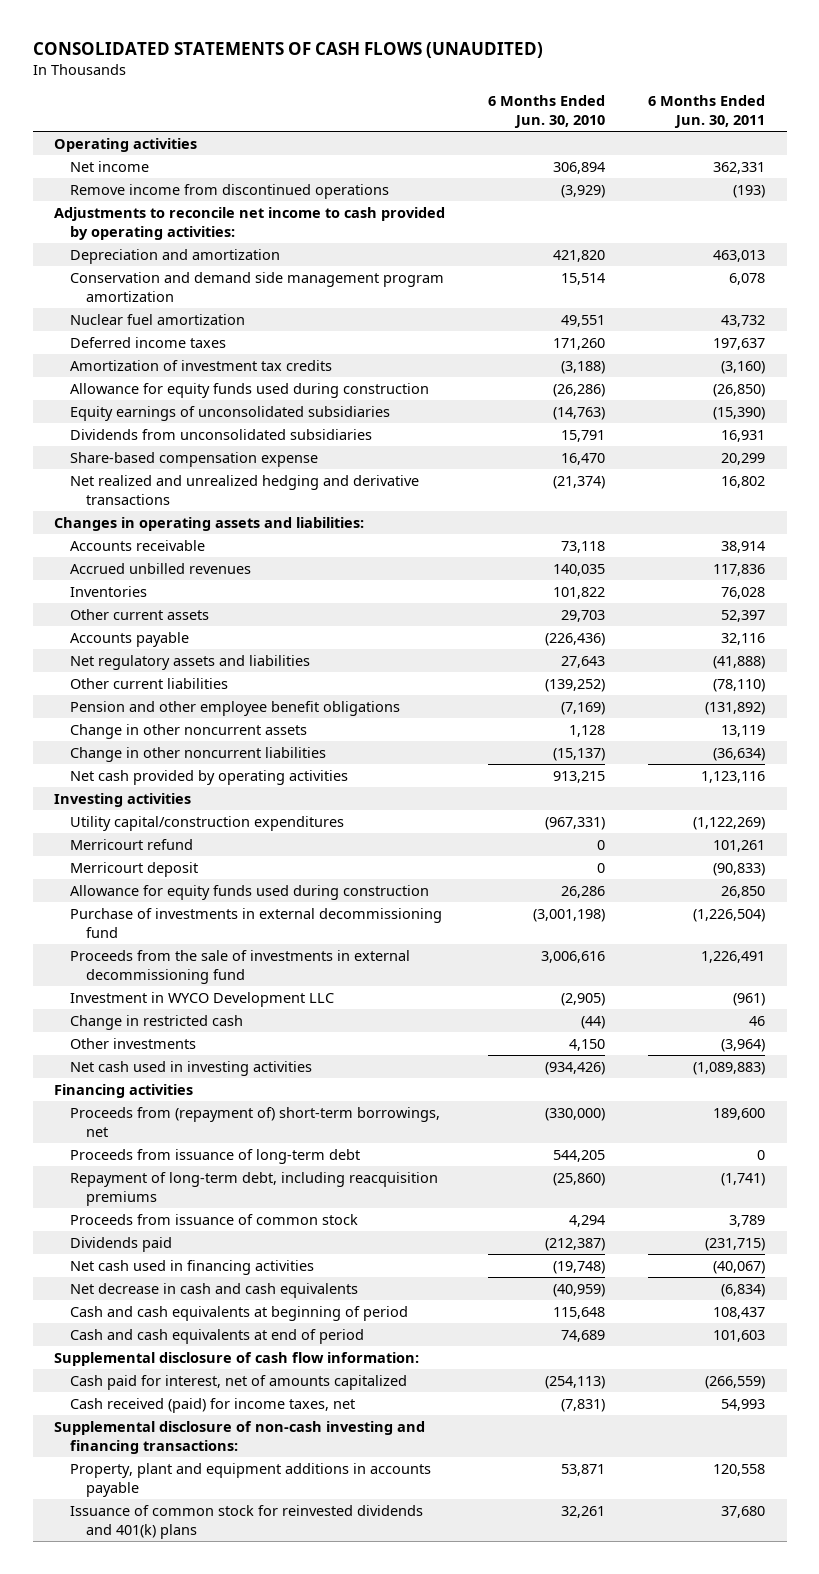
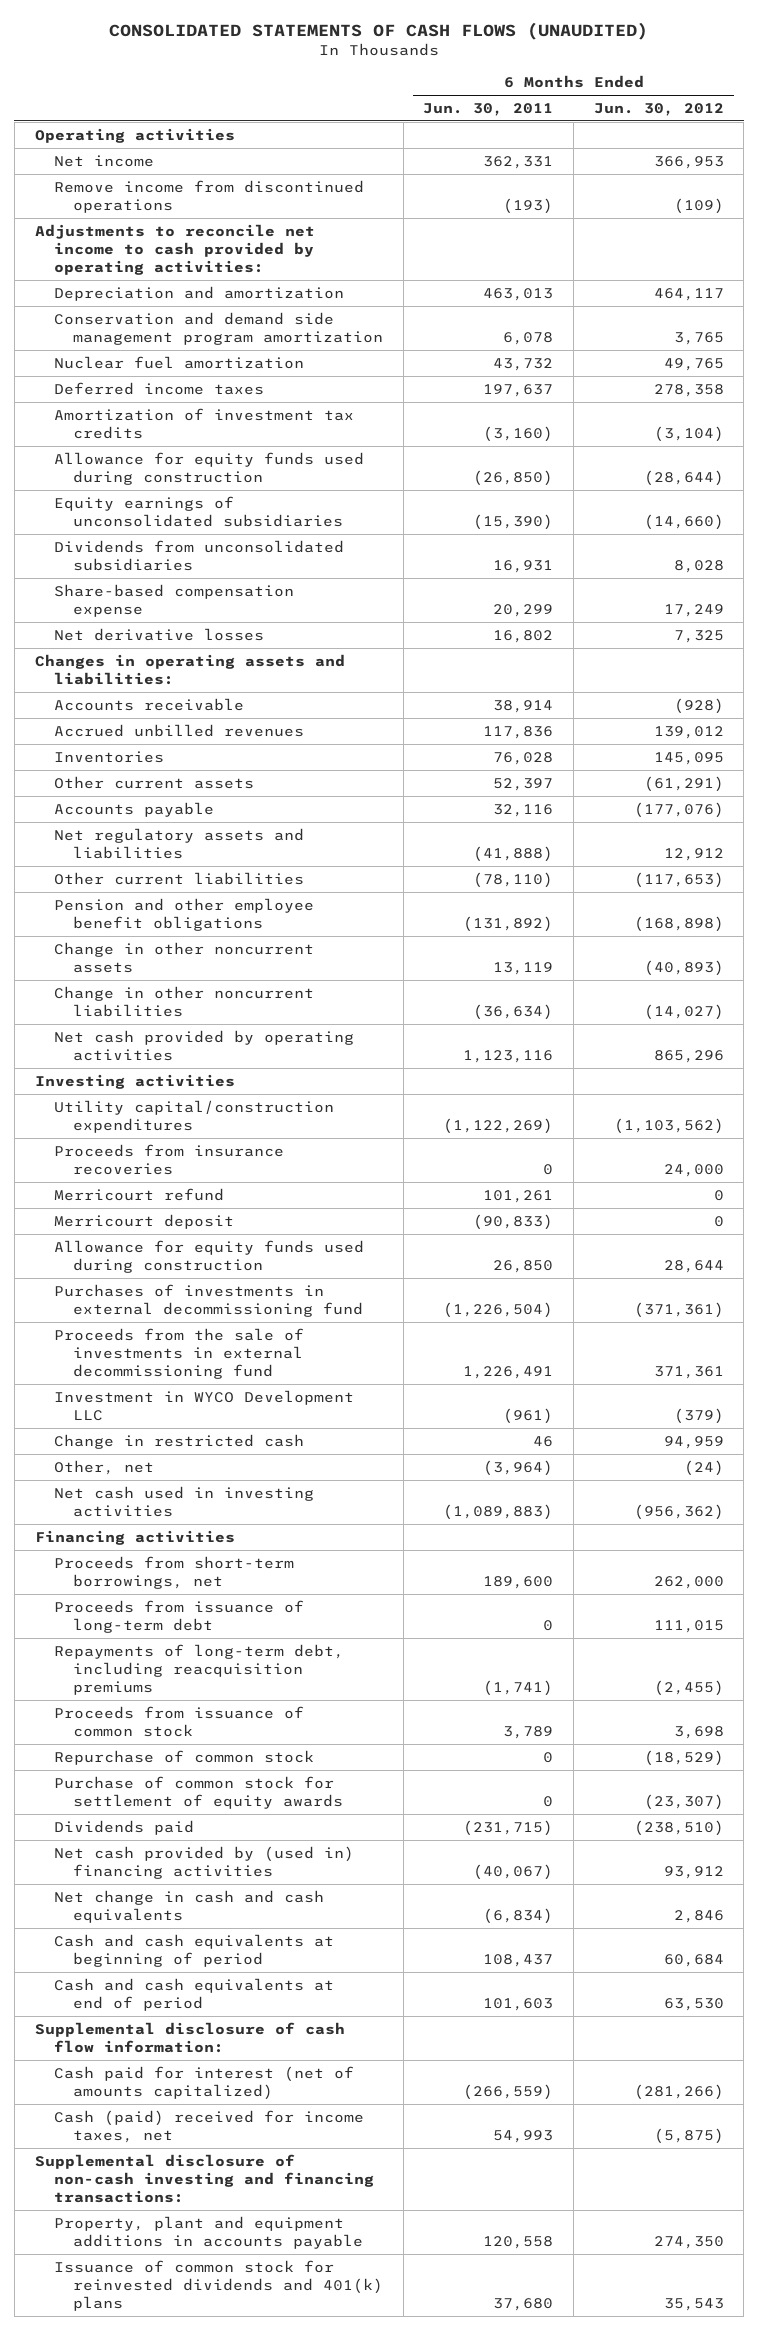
- | 6 Months Ended Jun. 30, 2010 | 6 Months Ended Jun. 30, 2011
+ | 6 Months Ended Jun. 30, 2011 | 6 Months Ended Jun. 30, 2012
- Net realized and unrealized hedging and derivative transactions | (21,374) | 16,802
+ Net derivative losses | 16,802 | 7,325
+ Proceeds from insurance recoveries | 0 | 24,000
- Purchase of investments in external decommissioning fund | (3,001,198) | (1,226,504)
+ Purchases of investments in external decommissioning fund | (1,226,504) | (371,361)
- Other investments | 4,150 | (3,964)
+ Other, net | (3,964) | (24)
- Proceeds from (repayment of) short-term borrowings, net | (330,000) | 189,600
+ Proceeds from short-term borrowings, net | 189,600 | 262,000
- Repayment of long-term debt, including reacquisition premiums | (25,860) | (1,741)
+ Repayments of long-term debt, including reacquisition premiums | (1,741) | (2,455)
+ Repurchase of common stock | 0 | (18,529)
+ Purchase of common stock for settlement of equity awards | 0 | (23,307)
- Net cash used in financing activities | (19,748) | (40,067)
- Net decrease in cash and cash equivalents | (40,959) | (6,834)
+ Net cash provided by (used in) financing activities | (40,067) | 93,912
+ Net change in cash and cash equivalents | (6,834) | 2,846
- Cash paid for interest, net of amounts capitalized | (254,113) | (266,559)
- Cash received (paid) for income taxes, net | (7,831) | 54,993
+ Cash paid for interest (net of amounts capitalized) | (266,559) | (281,266)
+ Cash (paid) received for income taxes, net | 54,993 | (5,875)

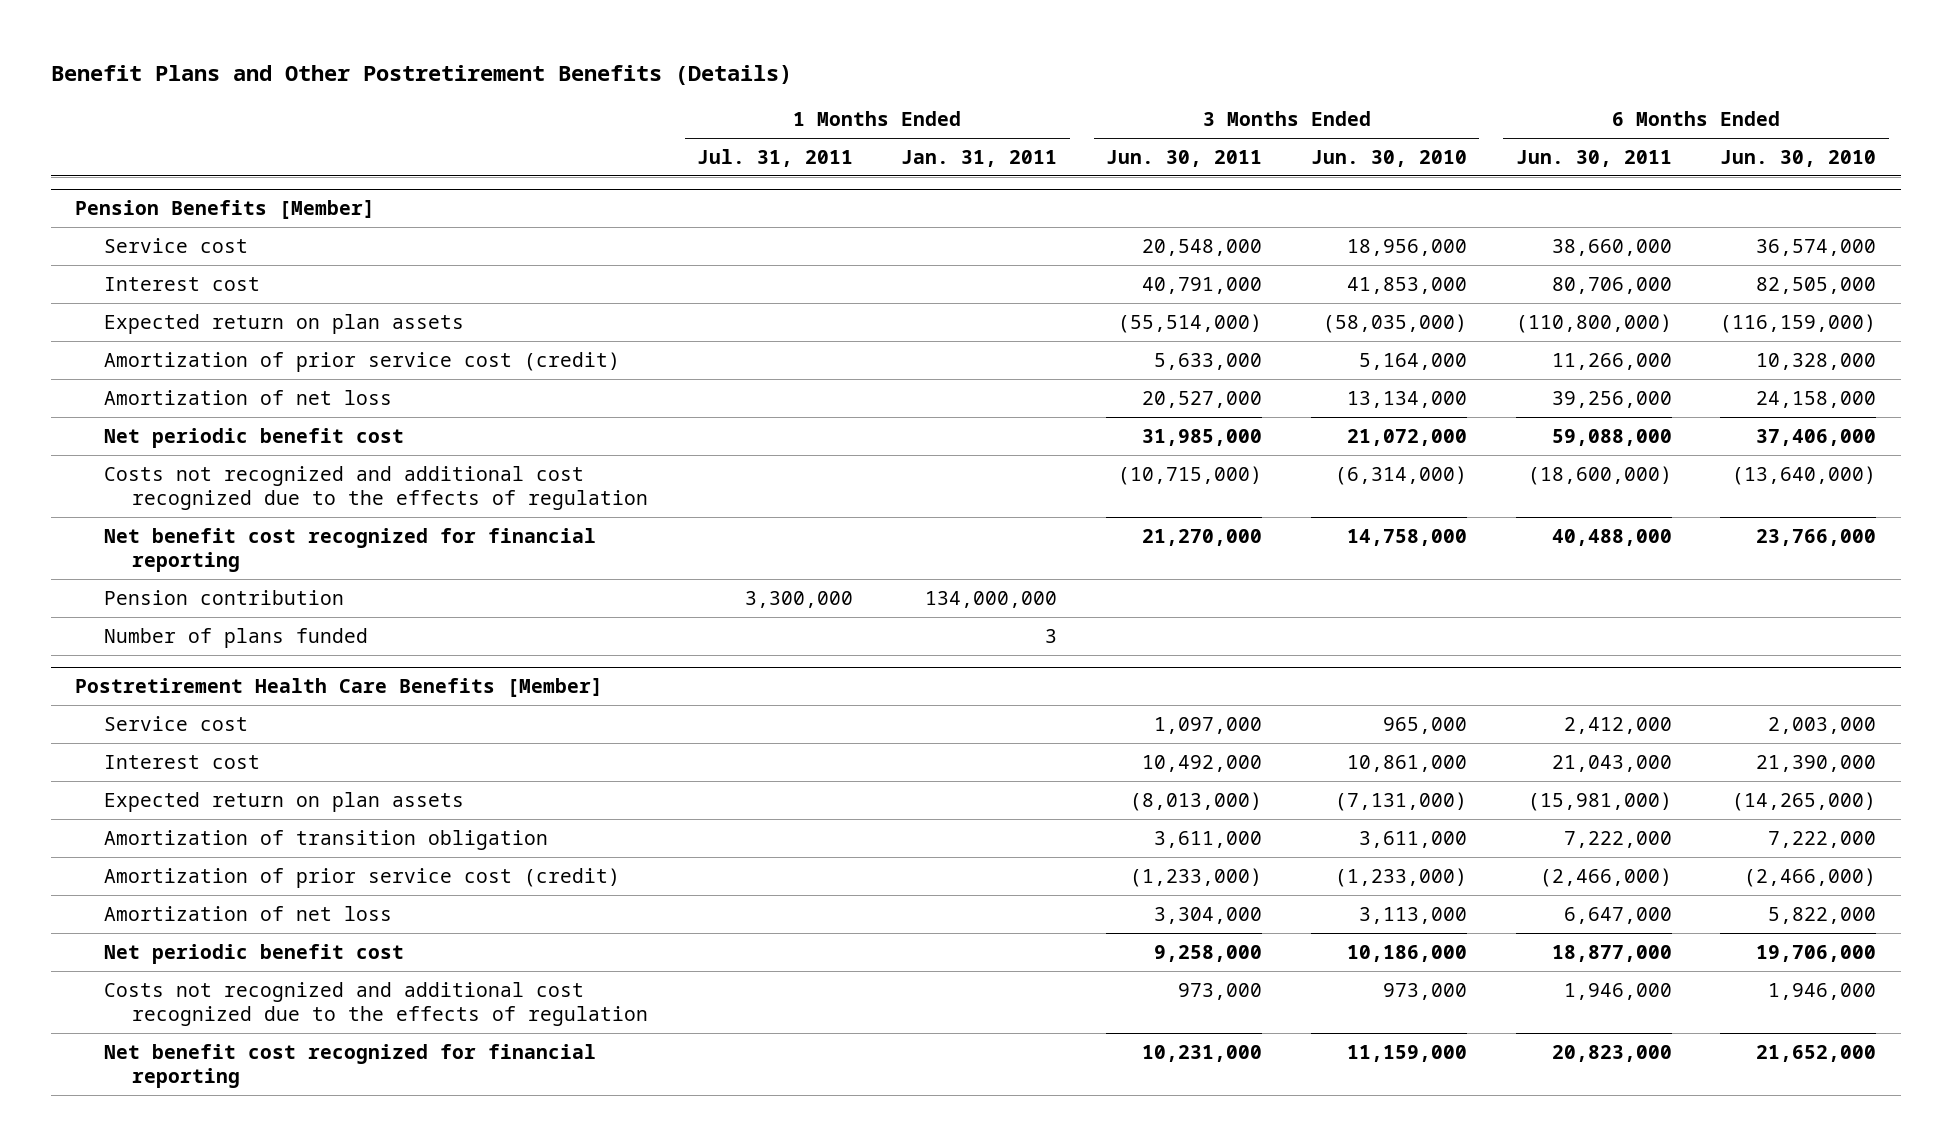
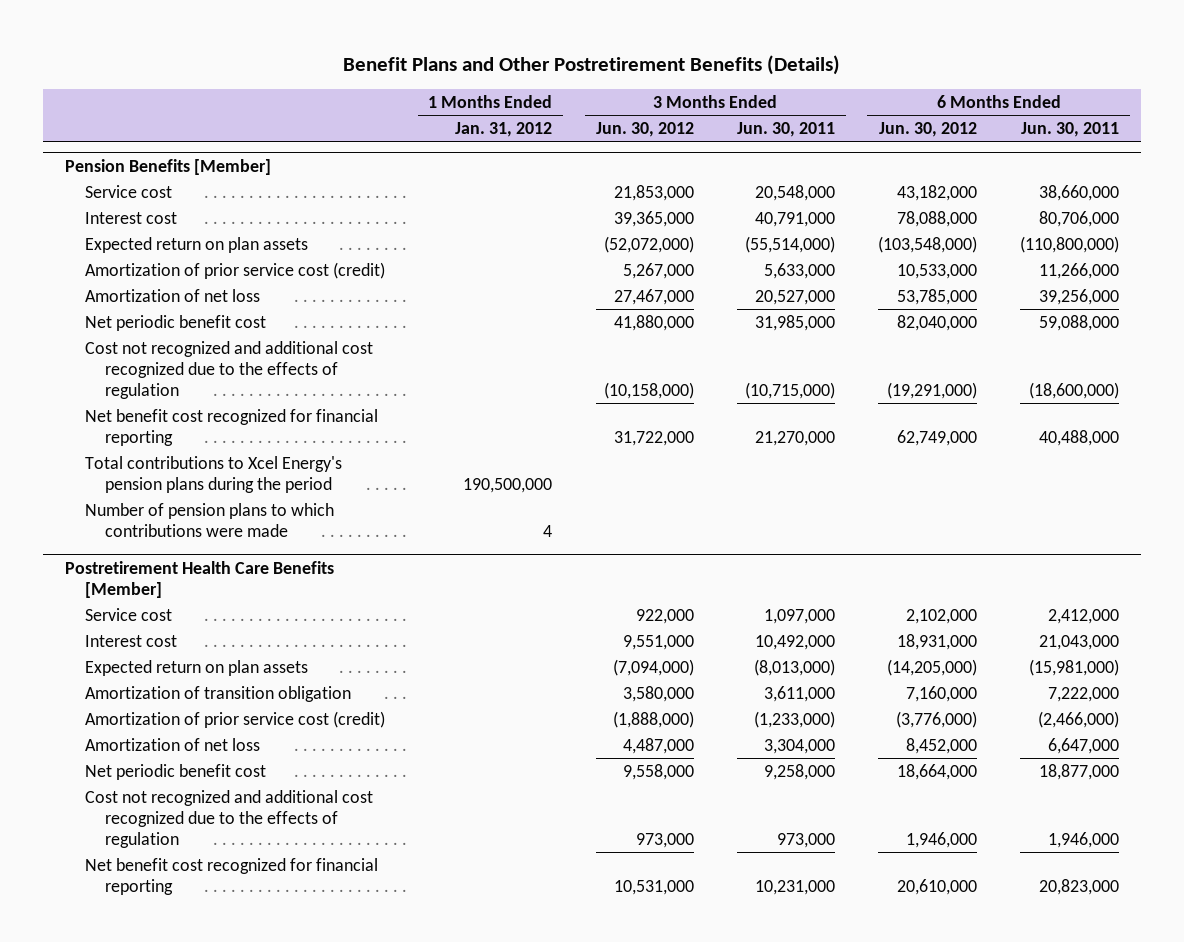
- | 1 Months Ended Jul. 31, 2011 | 1 Months Ended Jan. 31, 2011 | 3 Months Ended Jun. 30, 2011 | 3 Months Ended Jun. 30, 2010 | 6 Months Ended Jun. 30, 2011 | 6 Months Ended Jun. 30, 2010
+ | 1 Months Ended Jan. 31, 2012 | 3 Months Ended Jun. 30, 2012 | 3 Months Ended Jun. 30, 2011 | 6 Months Ended Jun. 30, 2012 | 6 Months Ended Jun. 30, 2011
@ Pension Benefits [Member]
- Costs not recognized and additional cost recognized due to the effects of regulation | | | (10,715,000) | (6,314,000) | (18,600,000) | (13,640,000)
+ Cost not recognized and additional cost recognized due to the effects of regulation | | (10,158,000) | (10,715,000) | (19,291,000) | (18,600,000)
- Pension contribution | 3,300,000 | 134,000,000 | | | |
- Number of plans funded | | 3 | | | |
+ Total contributions to Xcel Energy's pension plans during the period | 190,500,000 | | | |
+ Number of pension plans to which contributions were made | 4 | | | |
@ Postretirement Health Care Benefits [Member]
- Costs not recognized and additional cost recognized due to the effects of regulation | | | 973,000 | 973,000 | 1,946,000 | 1,946,000
+ Cost not recognized and additional cost recognized due to the effects of regulation | | 973,000 | 973,000 | 1,946,000 | 1,946,000

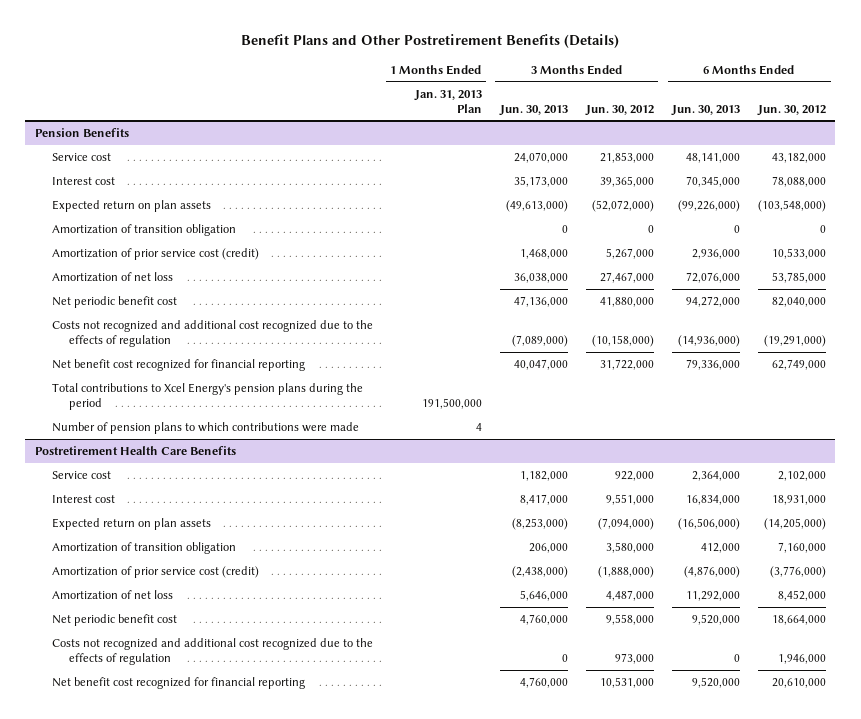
- | 1 Months Ended Jan. 31, 2012 | 3 Months Ended Jun. 30, 2012 | 3 Months Ended Jun. 30, 2011 | 6 Months Ended Jun. 30, 2012 | 6 Months Ended Jun. 30, 2011
+ | 1 Months Ended Jan. 31, 2013 Plan | 3 Months Ended Jun. 30, 2013 | 3 Months Ended Jun. 30, 2012 | 6 Months Ended Jun. 30, 2013 | 6 Months Ended Jun. 30, 2012
- Pension Benefits [Member]
+ Pension Benefits
+ Amortization of transition obligation | | 0 | 0 | 0 | 0
- Cost not recognized and additional cost recognized due to the effects of regulation | | (10,158,000) | (10,715,000) | (19,291,000) | (18,600,000)
+ Costs not recognized and additional cost recognized due to the effects of regulation | | (7,089,000) | (10,158,000) | (14,936,000) | (19,291,000)
- Postretirement Health Care Benefits [Member]
+ Postretirement Health Care Benefits
- Cost not recognized and additional cost recognized due to the effects of regulation | | 973,000 | 973,000 | 1,946,000 | 1,946,000
+ Costs not recognized and additional cost recognized due to the effects of regulation | | 0 | 973,000 | 0 | 1,946,000

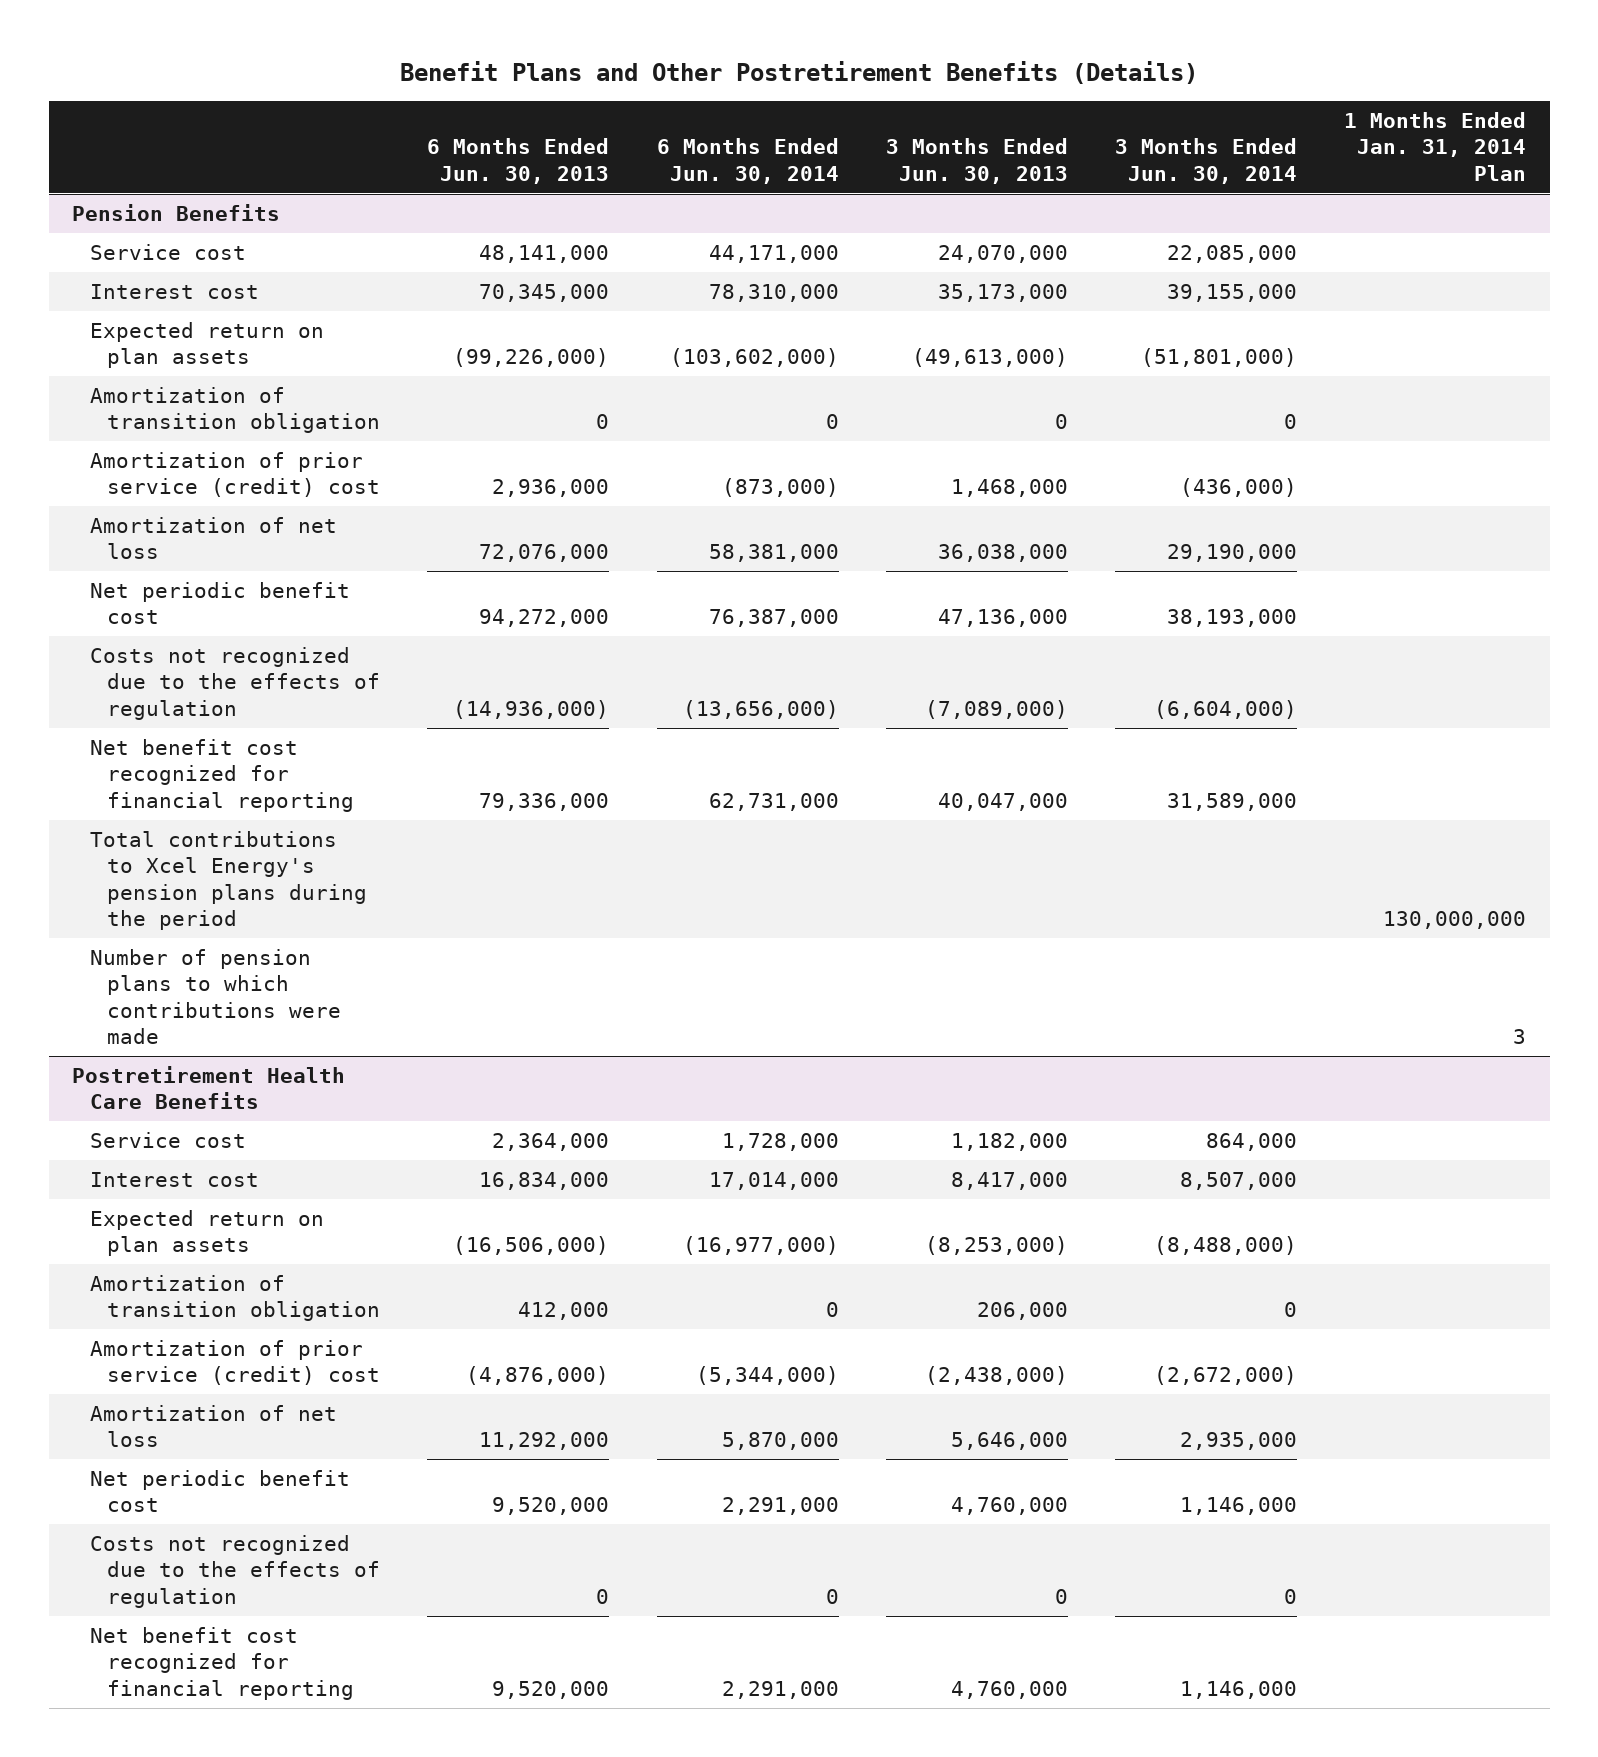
- | 1 Months Ended Jan. 31, 2013 Plan | 3 Months Ended Jun. 30, 2013 | 3 Months Ended Jun. 30, 2012 | 6 Months Ended Jun. 30, 2013 | 6 Months Ended Jun. 30, 2012
+ | 6 Months Ended Jun. 30, 2013 | 6 Months Ended Jun. 30, 2014 | 3 Months Ended Jun. 30, 2013 | 3 Months Ended Jun. 30, 2014 | 1 Months Ended Jan. 31, 2014 Plan
@ Pension Benefits
- Amortization of prior service cost (credit) | | 1,468,000 | 5,267,000 | 2,936,000 | 10,533,000
+ Amortization of prior service (credit) cost | 2,936,000 | (873,000) | 1,468,000 | (436,000) |
- Costs not recognized and additional cost recognized due to the effects of regulation | | (7,089,000) | (10,158,000) | (14,936,000) | (19,291,000)
+ Costs not recognized due to the effects of regulation | (14,936,000) | (13,656,000) | (7,089,000) | (6,604,000) |
@ Postretirement Health Care Benefits
- Amortization of prior service cost (credit) | | (2,438,000) | (1,888,000) | (4,876,000) | (3,776,000)
+ Amortization of prior service (credit) cost | (4,876,000) | (5,344,000) | (2,438,000) | (2,672,000) |
- Costs not recognized and additional cost recognized due to the effects of regulation | | 0 | 973,000 | 0 | 1,946,000
+ Costs not recognized due to the effects of regulation | 0 | 0 | 0 | 0 |

